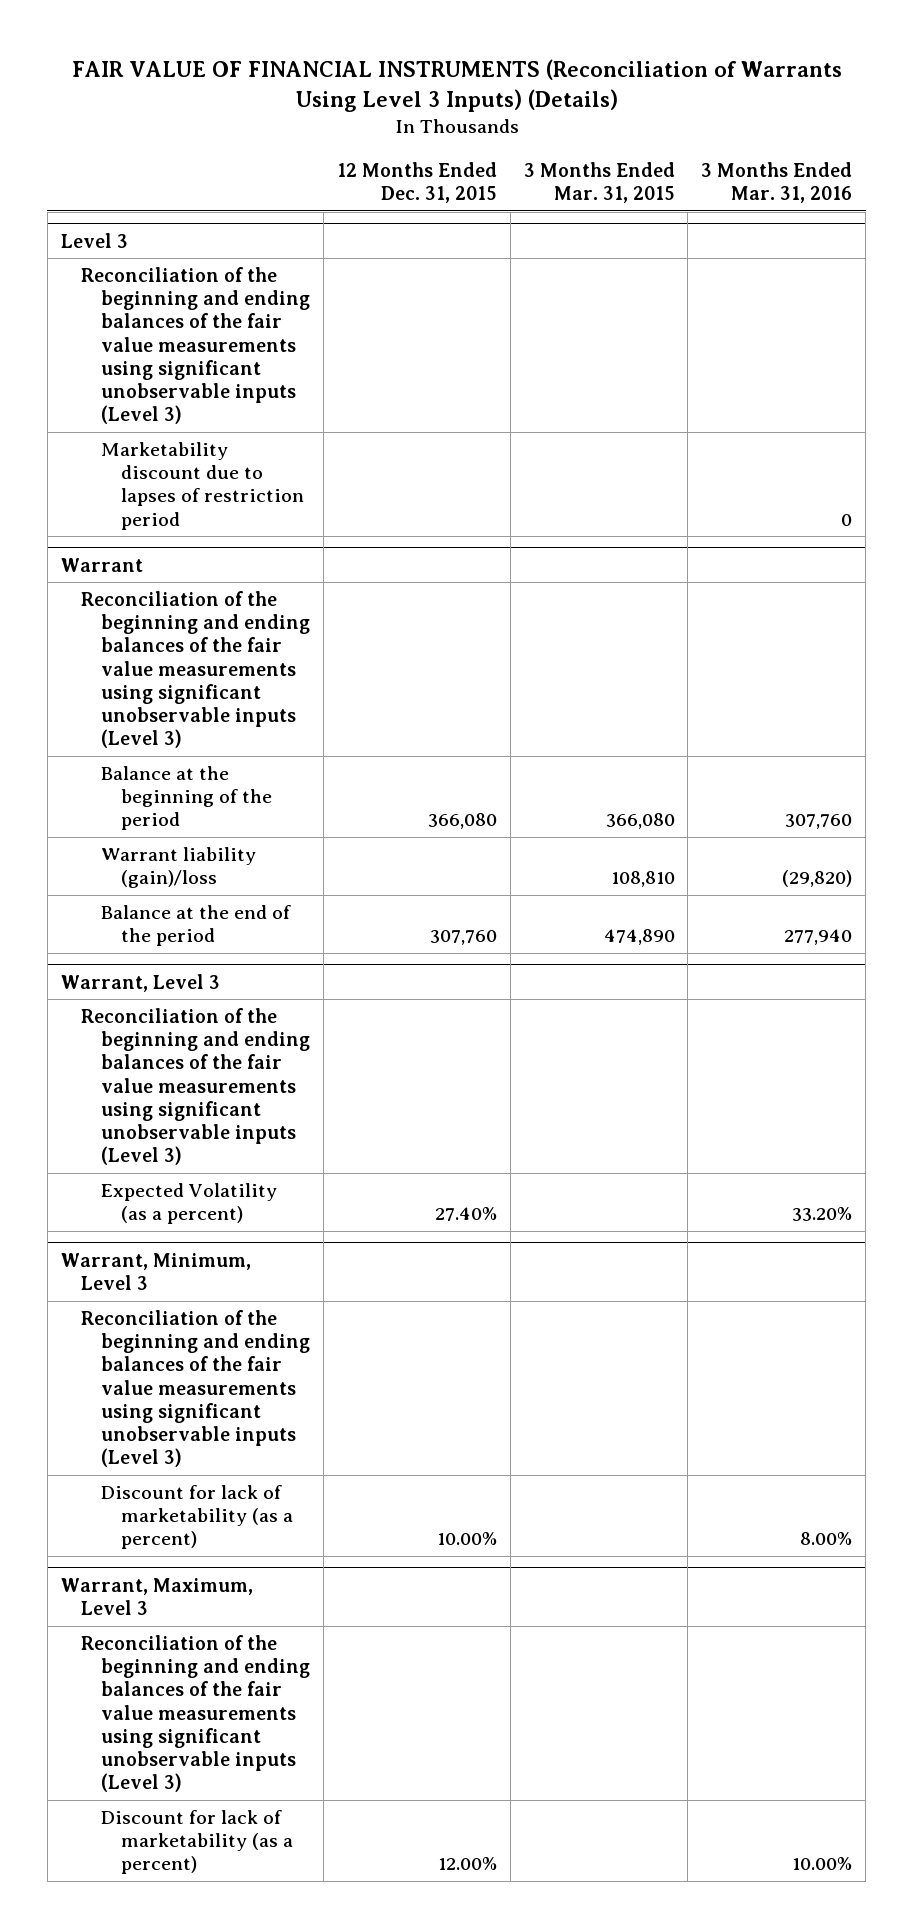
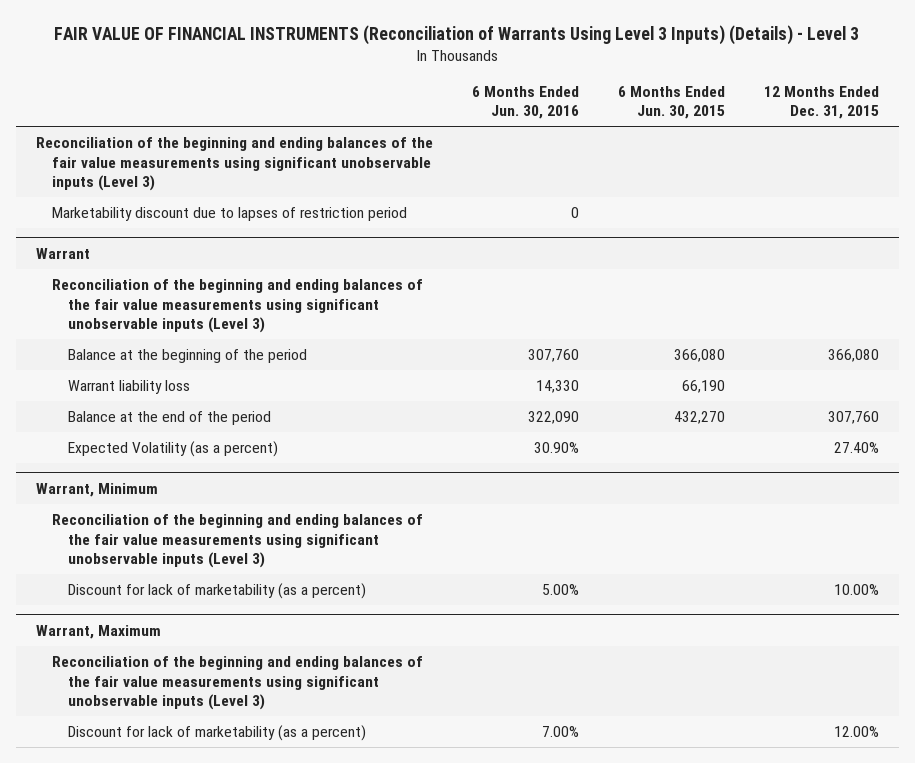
- FAIR VALUE OF FINANCIAL INSTRUMENTS (Reconciliation of Warrants Using Level 3 Inputs) (Details)
+ FAIR VALUE OF FINANCIAL INSTRUMENTS (Reconciliation of Warrants Using Level 3 Inputs) (Details) - Level 3
- | 12 Months Ended Dec. 31, 2015 | 3 Months Ended Mar. 31, 2015 | 3 Months Ended Mar. 31, 2016
+ | 6 Months Ended Jun. 30, 2016 | 6 Months Ended Jun. 30, 2015 | 12 Months Ended Dec. 31, 2015
- Level 3
@ Warrant
- Warrant liability (gain)/loss | | 108,810 | (29,820)
+ Warrant liability loss | 14,330 | 66,190 |
- Warrant, Level 3
- Reconciliation of the beginning and ending balances of the fair value measurements using significant unobservable inputs (Level 3)
- Warrant, Minimum, Level 3
+ Warrant, Minimum
- Warrant, Maximum, Level 3
+ Warrant, Maximum

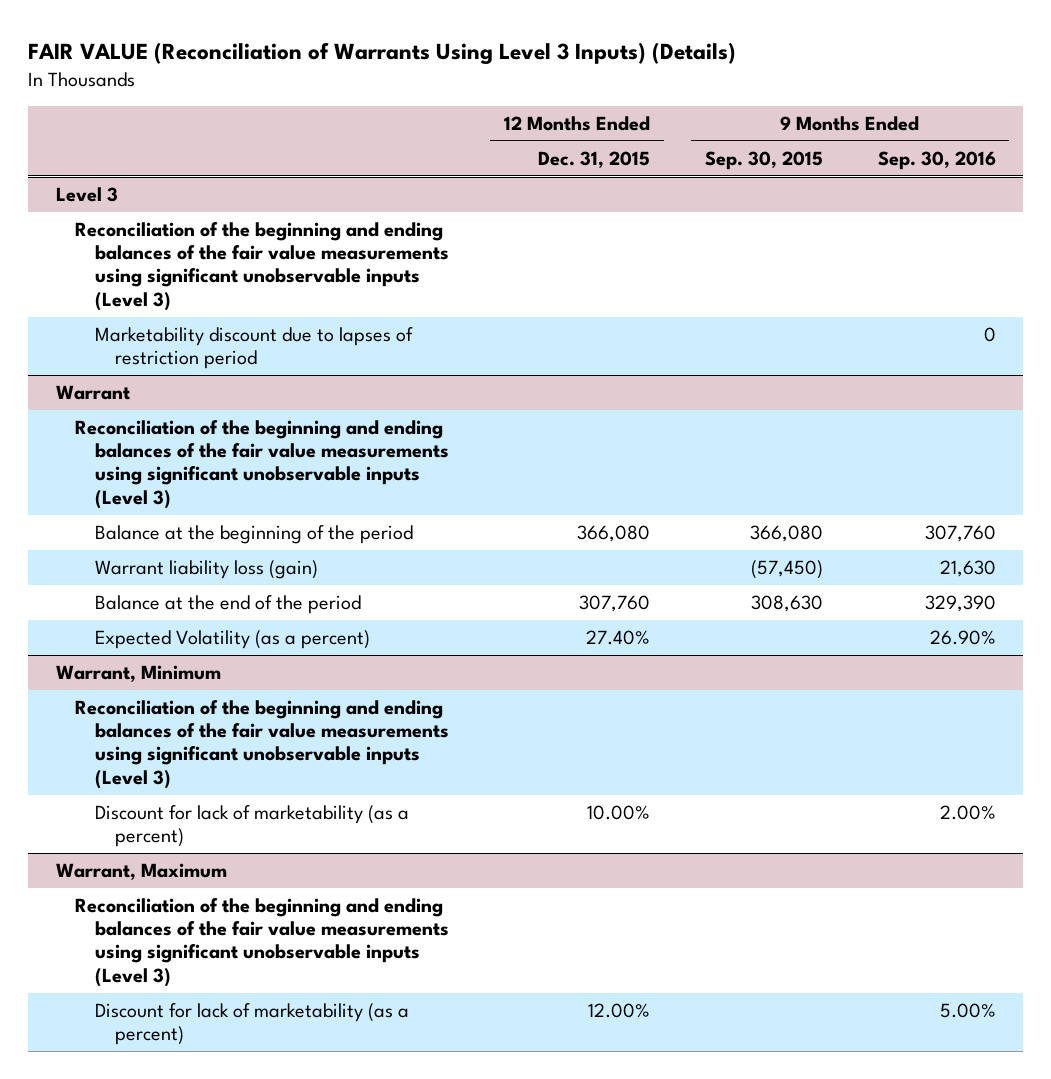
- FAIR VALUE OF FINANCIAL INSTRUMENTS (Reconciliation of Warrants Using Level 3 Inputs) (Details) - Level 3
+ FAIR VALUE (Reconciliation of Warrants Using Level 3 Inputs) (Details)
- | 6 Months Ended Jun. 30, 2016 | 6 Months Ended Jun. 30, 2015 | 12 Months Ended Dec. 31, 2015
+ | 12 Months Ended Dec. 31, 2015 | 9 Months Ended Sep. 30, 2015 | 9 Months Ended Sep. 30, 2016
+ Level 3
@ Warrant
- Warrant liability loss | 14,330 | 66,190 |
+ Warrant liability loss (gain) | | (57,450) | 21,630

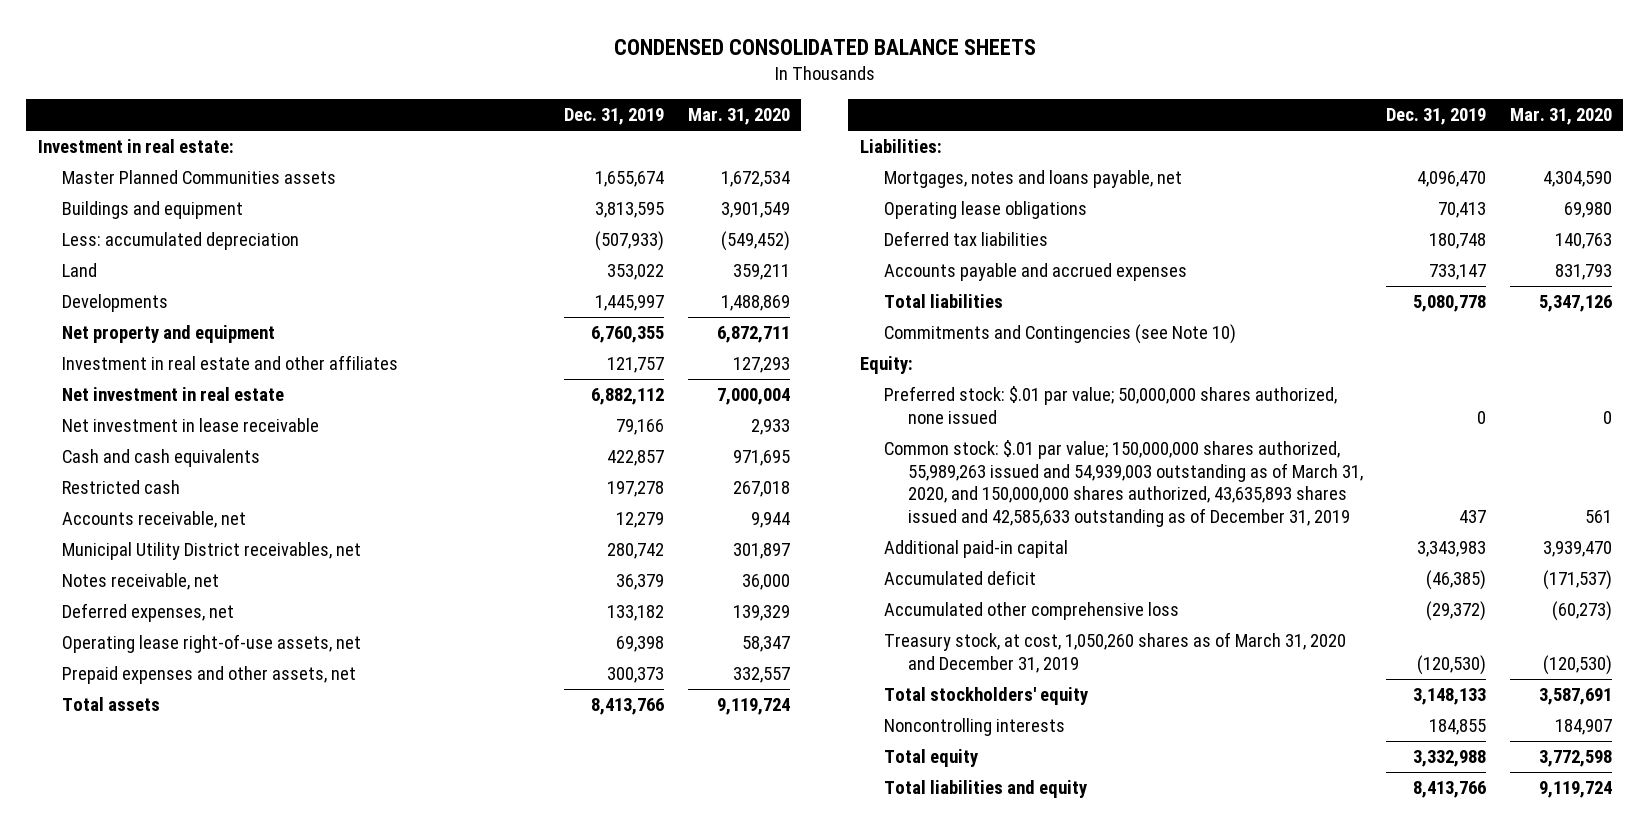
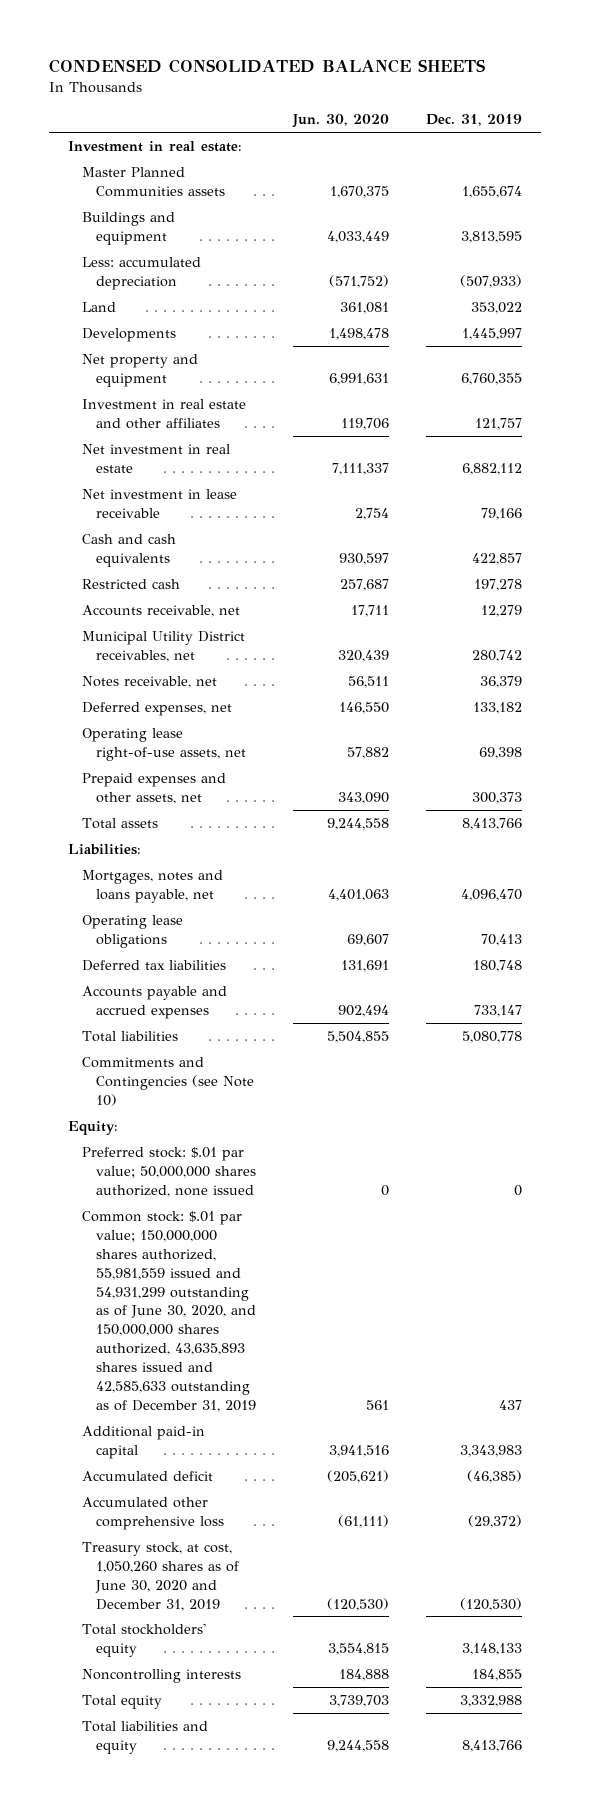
- | Dec. 31, 2019 | Mar. 31, 2020
+ | Jun. 30, 2020 | Dec. 31, 2019
- Common stock: $.01 par value; 150,000,000 shares authorized, 55,989,263 issued and 54,939,003 outstanding as of March 31, 2020, and 150,000,000 shares authorized, 43,635,893 shares issued and 42,585,633 outstanding as of December 31, 2019 | 437 | 561
+ Common stock: $.01 par value; 150,000,000 shares authorized, 55,981,559 issued and 54,931,299 outstanding as of June 30, 2020, and 150,000,000 shares authorized, 43,635,893 shares issued and 42,585,633 outstanding as of December 31, 2019 | 561 | 437
- Treasury stock, at cost, 1,050,260 shares as of March 31, 2020 and December 31, 2019 | (120,530) | (120,530)
+ Treasury stock, at cost, 1,050,260 shares as of June 30, 2020 and December 31, 2019 | (120,530) | (120,530)

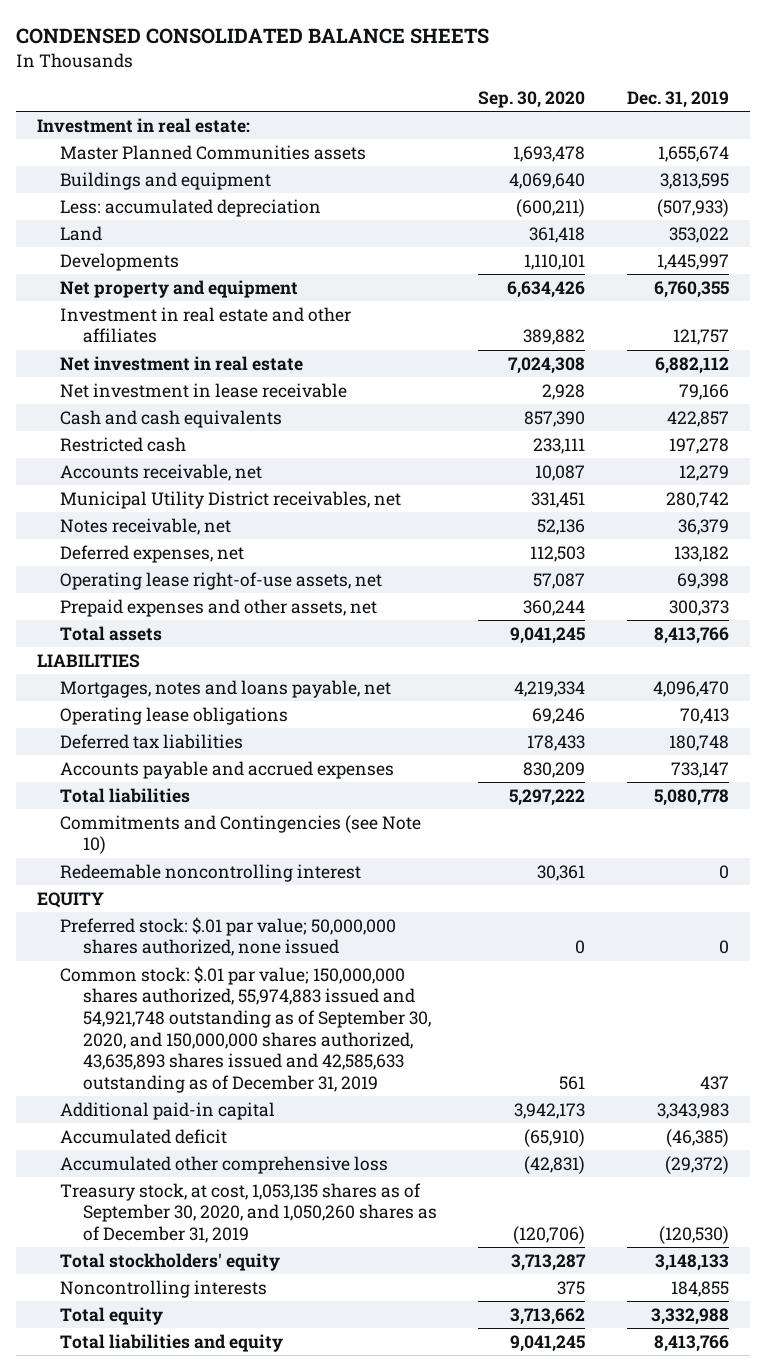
- | Jun. 30, 2020 | Dec. 31, 2019
+ | Sep. 30, 2020 | Dec. 31, 2019
- Liabilities:
+ LIABILITIES
- Equity:
+ Redeemable noncontrolling interest | 30,361 | 0
+ EQUITY
- Common stock: $.01 par value; 150,000,000 shares authorized, 55,981,559 issued and 54,931,299 outstanding as of June 30, 2020, and 150,000,000 shares authorized, 43,635,893 shares issued and 42,585,633 outstanding as of December 31, 2019 | 561 | 437
+ Common stock: $.01 par value; 150,000,000 shares authorized, 55,974,883 issued and 54,921,748 outstanding as of September 30, 2020, and 150,000,000 shares authorized, 43,635,893 shares issued and 42,585,633 outstanding as of December 31, 2019 | 561 | 437
- Treasury stock, at cost, 1,050,260 shares as of June 30, 2020 and December 31, 2019 | (120,530) | (120,530)
+ Treasury stock, at cost, 1,053,135 shares as of September 30, 2020, and 1,050,260 shares as of December 31, 2019 | (120,706) | (120,530)

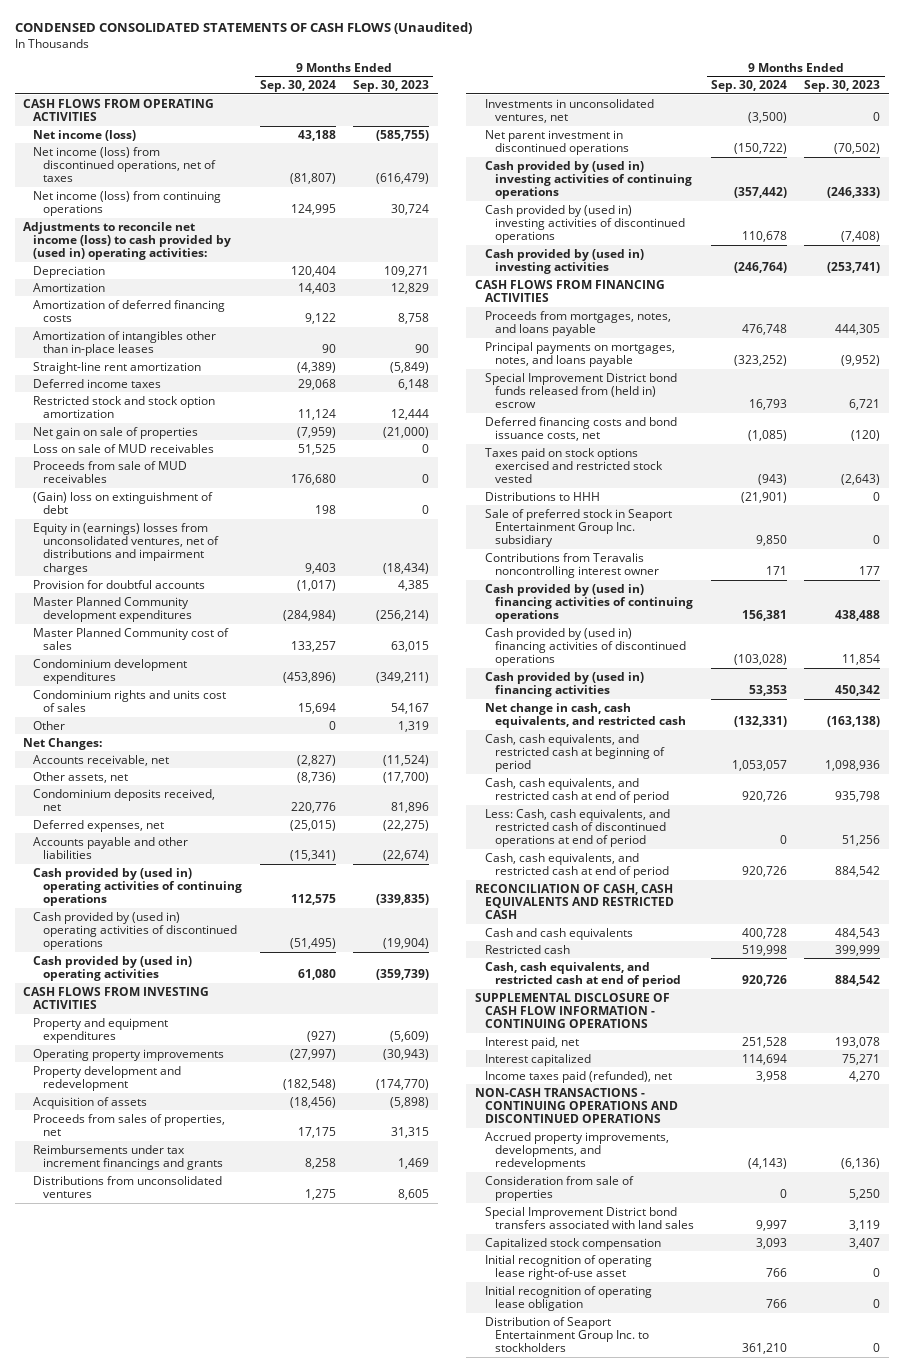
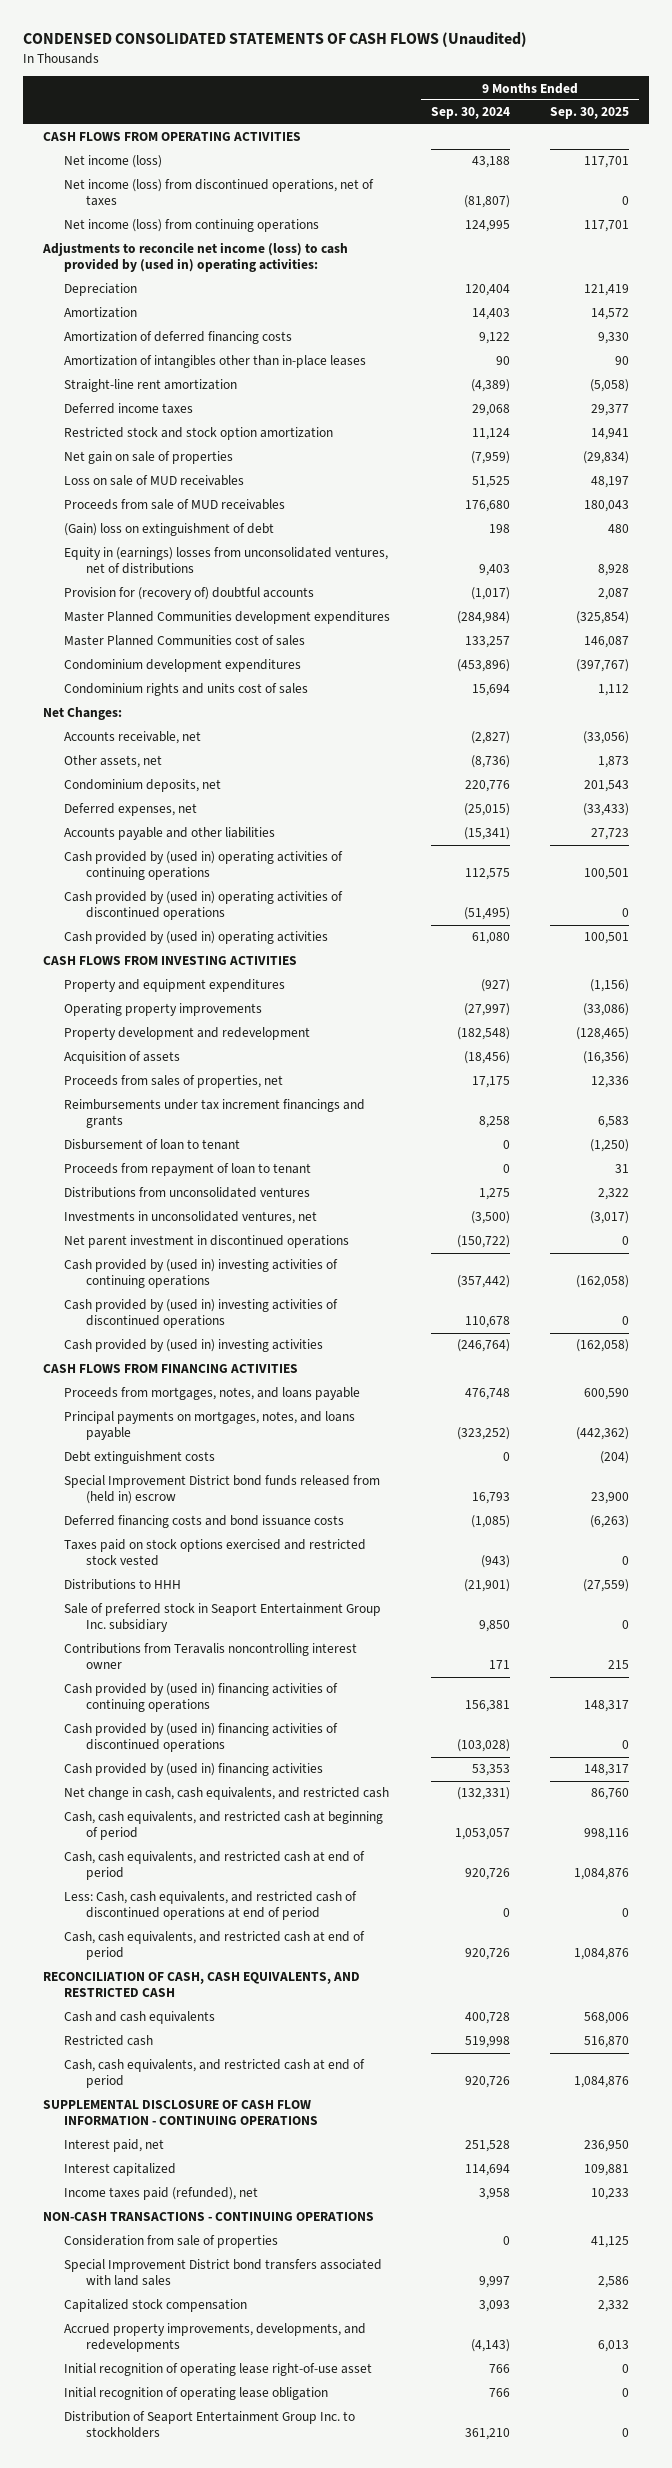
- | 9 Months Ended Sep. 30, 2024 | 9 Months Ended Sep. 30, 2023
+ | 9 Months Ended Sep. 30, 2024 | 9 Months Ended Sep. 30, 2025
- Equity in (earnings) losses from unconsolidated ventures, net of distributions and impairment charges | 9,403 | (18,434)
- Provision for doubtful accounts | (1,017) | 4,385
- Master Planned Community development expenditures | (284,984) | (256,214)
- Master Planned Community cost of sales | 133,257 | 63,015
+ Equity in (earnings) losses from unconsolidated ventures, net of distributions | 9,403 | 8,928
+ Provision for (recovery of) doubtful accounts | (1,017) | 2,087
+ Master Planned Communities development expenditures | (284,984) | (325,854)
+ Master Planned Communities cost of sales | 133,257 | 146,087
- Other | 0 | 1,319
- Condominium deposits received, net | 220,776 | 81,896
+ Condominium deposits, net | 220,776 | 201,543
+ Disbursement of loan to tenant | 0 | (1,250)
+ Proceeds from repayment of loan to tenant | 0 | 31
+ Debt extinguishment costs | 0 | (204)
- Deferred financing costs and bond issuance costs, net | (1,085) | (120)
+ Deferred financing costs and bond issuance costs | (1,085) | (6,263)
- RECONCILIATION OF CASH, CASH EQUIVALENTS AND RESTRICTED CASH
+ RECONCILIATION OF CASH, CASH EQUIVALENTS, AND RESTRICTED CASH
- NON-CASH TRANSACTIONS - CONTINUING OPERATIONS AND DISCONTINUED OPERATIONS
+ NON-CASH TRANSACTIONS - CONTINUING OPERATIONS
moved down: Accrued property improvements, developments, and redevelopments | (4,143) | 6,013

